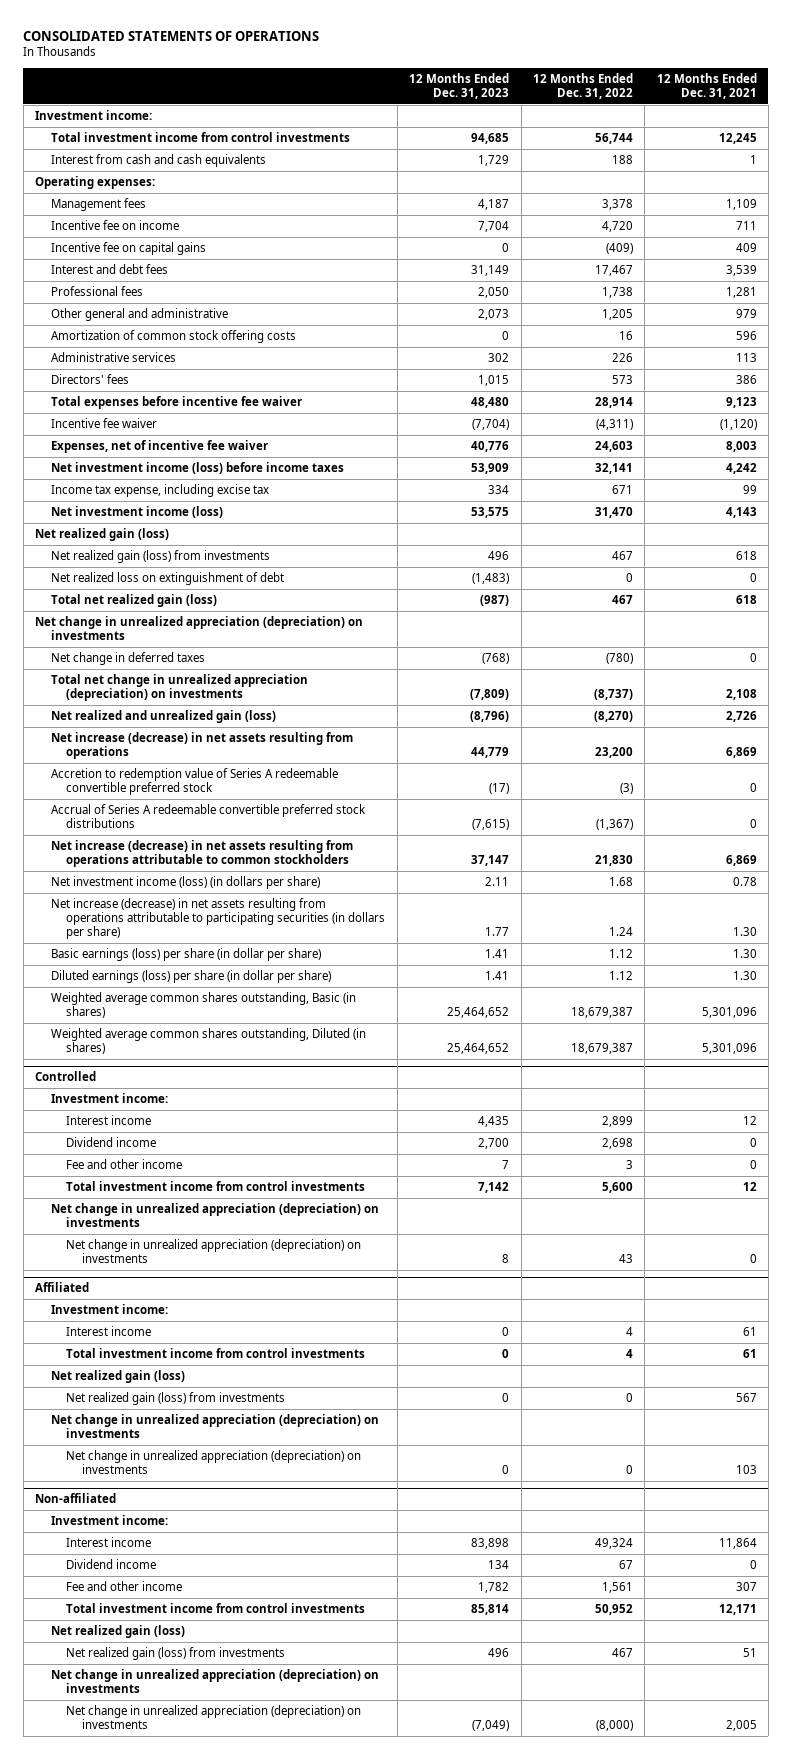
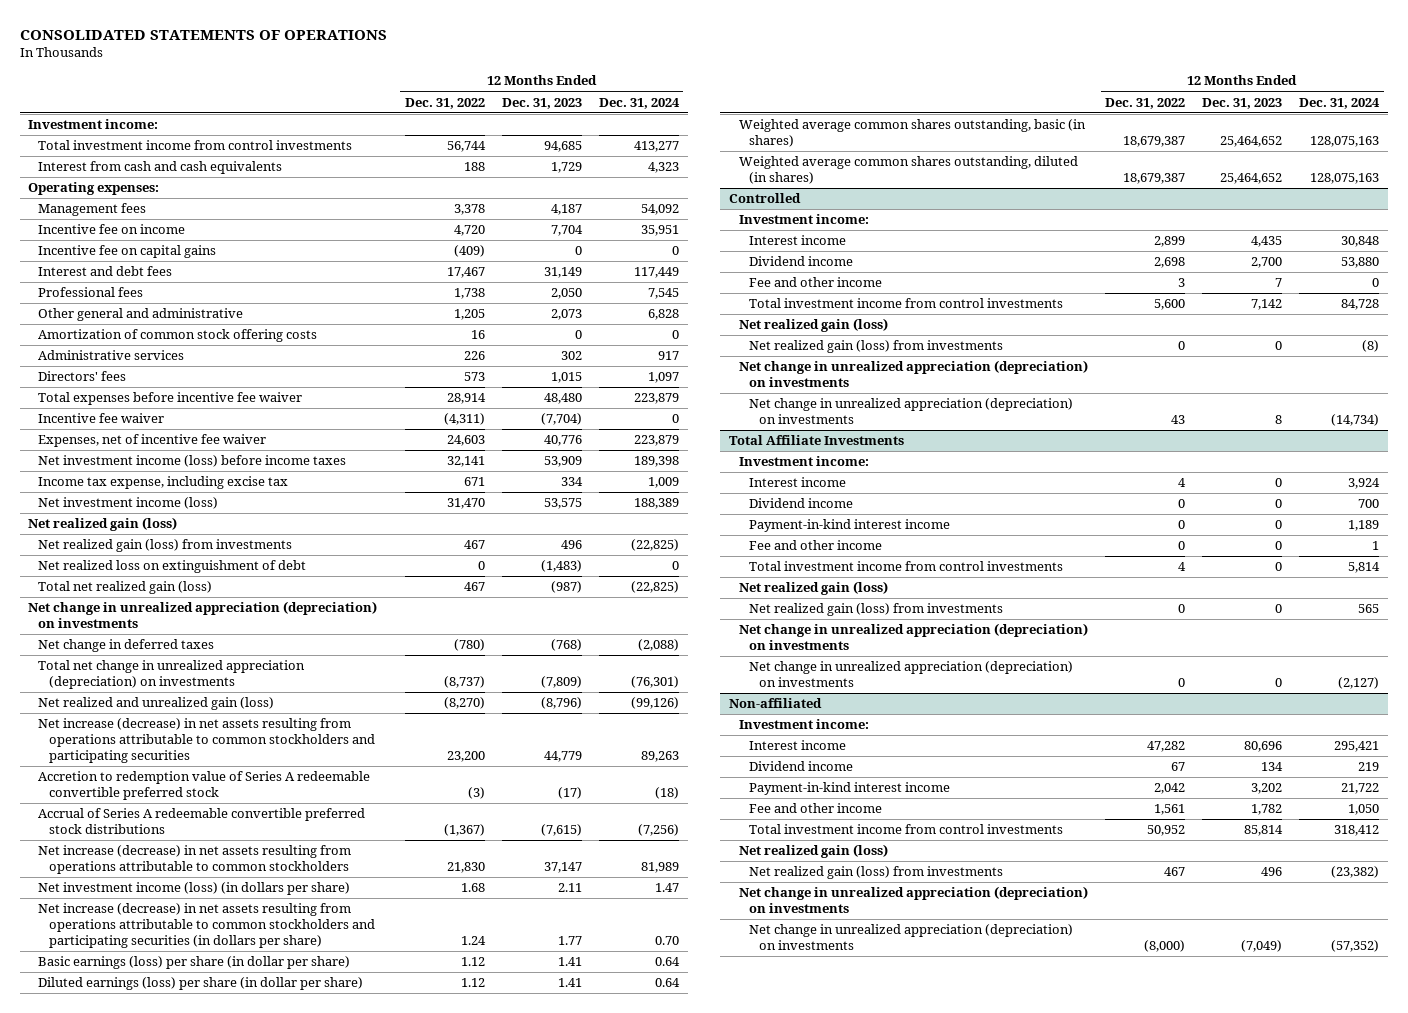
- | 12 Months Ended Dec. 31, 2023 | 12 Months Ended Dec. 31, 2022 | 12 Months Ended Dec. 31, 2021
+ | 12 Months Ended Dec. 31, 2022 | 12 Months Ended Dec. 31, 2023 | 12 Months Ended Dec. 31, 2024
- Net increase (decrease) in net assets resulting from operations | 44,779 | 23,200 | 6,869
+ Net increase (decrease) in net assets resulting from operations attributable to common stockholders and participating securities | 23,200 | 44,779 | 89,263
- Net increase (decrease) in net assets resulting from operations attributable to participating securities (in dollars per share) | 1.77 | 1.24 | 1.30
+ Net increase (decrease) in net assets resulting from operations attributable to common stockholders and participating securities (in dollars per share) | 1.24 | 1.77 | 0.70
- Weighted average common shares outstanding, Basic (in shares) | 25,464,652 | 18,679,387 | 5,301,096
- Weighted average common shares outstanding, Diluted (in shares) | 25,464,652 | 18,679,387 | 5,301,096
+ Weighted average common shares outstanding, basic (in shares) | 18,679,387 | 25,464,652 | 128,075,163
+ Weighted average common shares outstanding, diluted (in shares) | 18,679,387 | 25,464,652 | 128,075,163
@ Controlled
+ Net realized gain (loss)
+ Net realized gain (loss) from investments | 0 | 0 | (8)
- Affiliated
+ Total Affiliate Investments
+ Dividend income | 0 | 0 | 700
+ Payment-in-kind interest income | 0 | 0 | 1,189
+ Fee and other income | 0 | 0 | 1
@ Non-affiliated
- Interest income | 83,898 | 49,324 | 11,864
+ Interest income | 47,282 | 80,696 | 295,421
+ Payment-in-kind interest income | 2,042 | 3,202 | 21,722

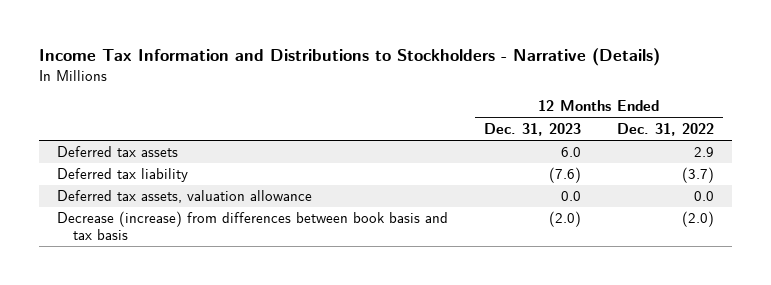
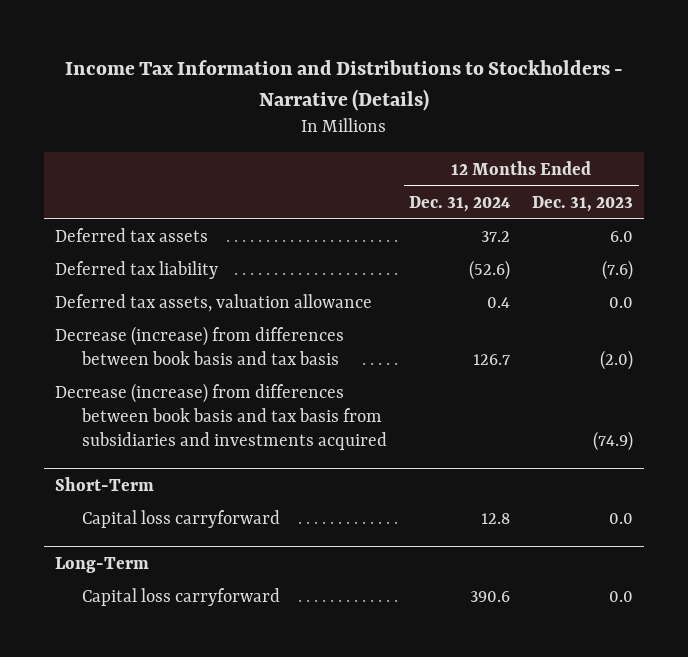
- | 12 Months Ended Dec. 31, 2023 | 12 Months Ended Dec. 31, 2022
+ | 12 Months Ended Dec. 31, 2024 | 12 Months Ended Dec. 31, 2023
+ Decrease (increase) from differences between book basis and tax basis from subsidiaries and investments acquired | | (74.9)
+ Short-Term
+ Capital loss carryforward | 12.8 | 0.0
+ Long-Term
+ Capital loss carryforward | 390.6 | 0.0

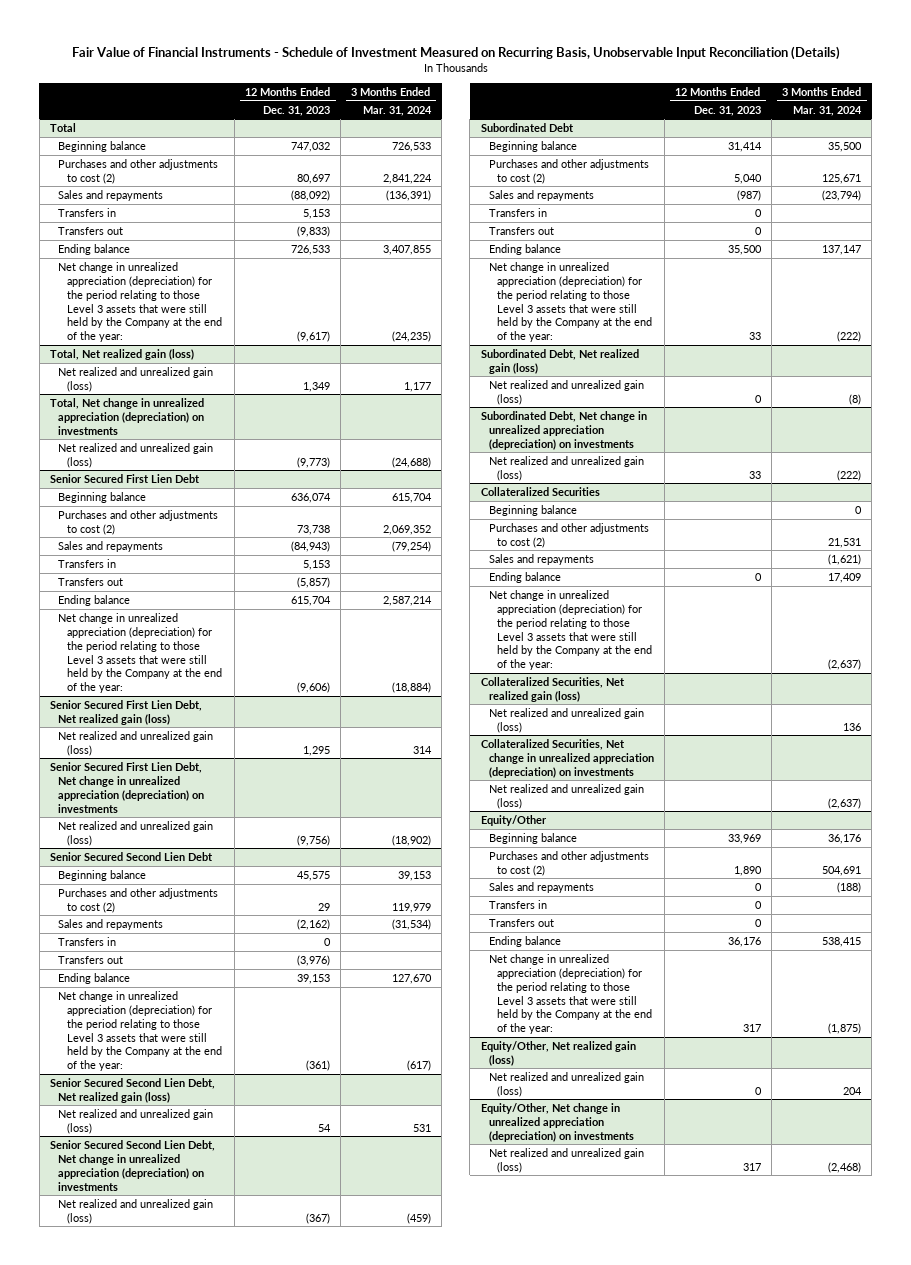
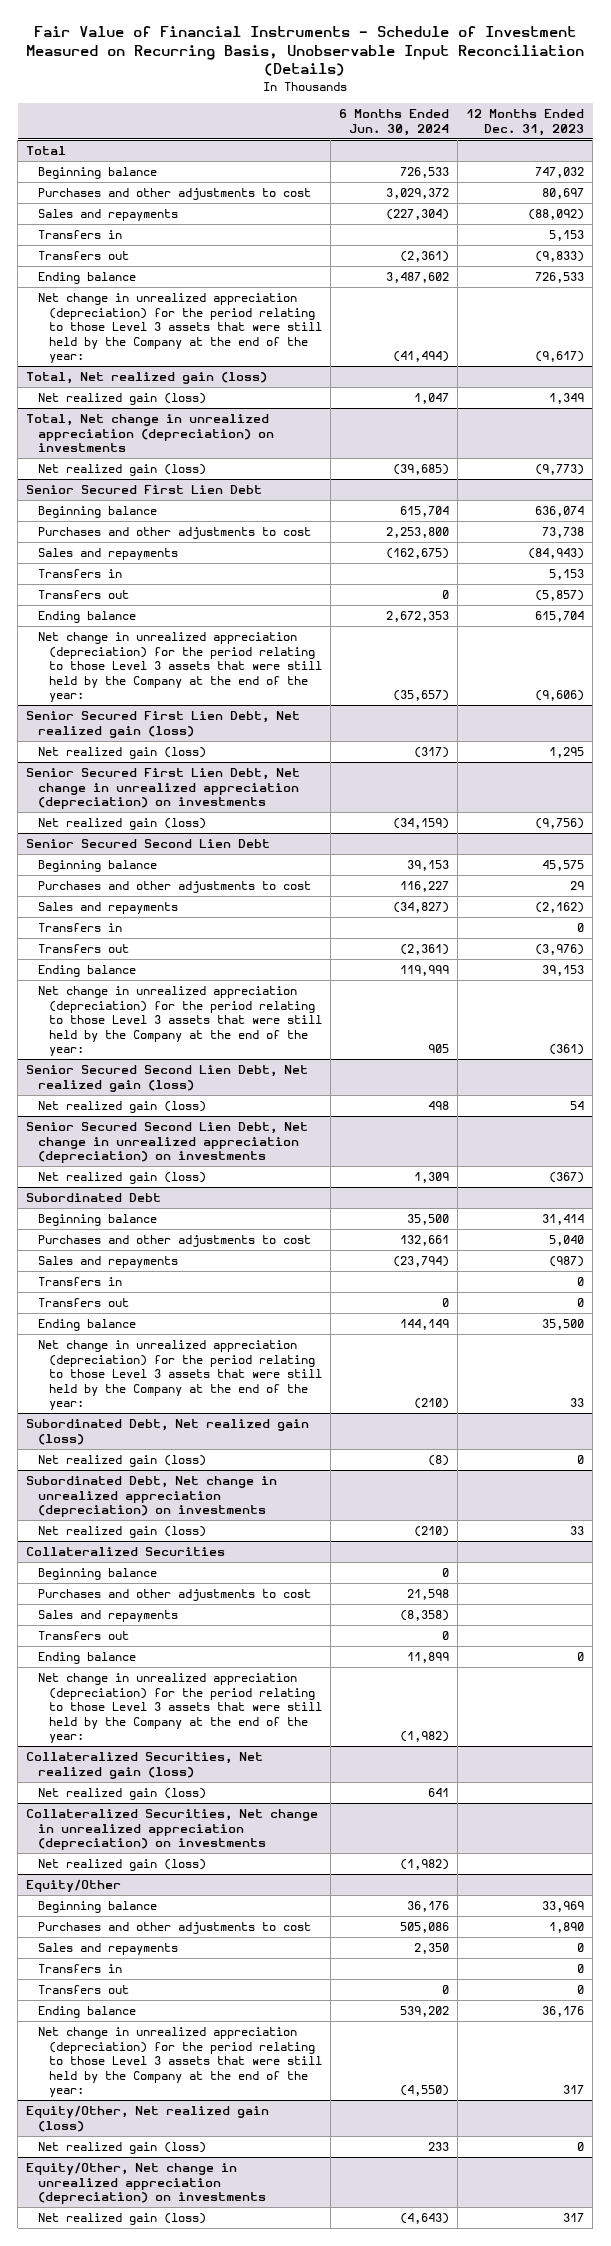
- | 12 Months Ended Dec. 31, 2023 | 3 Months Ended Mar. 31, 2024
+ | 6 Months Ended Jun. 30, 2024 | 12 Months Ended Dec. 31, 2023
@ Total
- Purchases and other adjustments to cost (2) | 80,697 | 2,841,224
+ Purchases and other adjustments to cost | 3,029,372 | 80,697
@ Total, Net realized gain (loss)
- Net realized and unrealized gain (loss) | 1,349 | 1,177
+ Net realized gain (loss) | 1,047 | 1,349
@ Total, Net change in unrealized appreciation (depreciation) on investments
- Net realized and unrealized gain (loss) | (9,773) | (24,688)
+ Net realized gain (loss) | (39,685) | (9,773)
@ Senior Secured First Lien Debt
- Purchases and other adjustments to cost (2) | 73,738 | 2,069,352
+ Purchases and other adjustments to cost | 2,253,800 | 73,738
@ Senior Secured First Lien Debt, Net realized gain (loss)
- Net realized and unrealized gain (loss) | 1,295 | 314
+ Net realized gain (loss) | (317) | 1,295
@ Senior Secured First Lien Debt, Net change in unrealized appreciation (depreciation) on investments
- Net realized and unrealized gain (loss) | (9,756) | (18,902)
+ Net realized gain (loss) | (34,159) | (9,756)
@ Senior Secured Second Lien Debt
- Purchases and other adjustments to cost (2) | 29 | 119,979
+ Purchases and other adjustments to cost | 116,227 | 29
@ Senior Secured Second Lien Debt, Net realized gain (loss)
- Net realized and unrealized gain (loss) | 54 | 531
+ Net realized gain (loss) | 498 | 54
@ Senior Secured Second Lien Debt, Net change in unrealized appreciation (depreciation) on investments
- Net realized and unrealized gain (loss) | (367) | (459)
+ Net realized gain (loss) | 1,309 | (367)
@ Subordinated Debt
- Purchases and other adjustments to cost (2) | 5,040 | 125,671
+ Purchases and other adjustments to cost | 132,661 | 5,040
@ Subordinated Debt, Net realized gain (loss)
- Net realized and unrealized gain (loss) | 0 | (8)
+ Net realized gain (loss) | (8) | 0
@ Subordinated Debt, Net change in unrealized appreciation (depreciation) on investments
- Net realized and unrealized gain (loss) | 33 | (222)
+ Net realized gain (loss) | (210) | 33
@ Collateralized Securities
- Purchases and other adjustments to cost (2) | | 21,531
+ Purchases and other adjustments to cost | 21,598 |
+ Transfers out | 0 |
@ Collateralized Securities, Net realized gain (loss)
- Net realized and unrealized gain (loss) | | 136
+ Net realized gain (loss) | 641 |
@ Collateralized Securities, Net change in unrealized appreciation (depreciation) on investments
- Net realized and unrealized gain (loss) | | (2,637)
+ Net realized gain (loss) | (1,982) |
@ Equity/Other
- Purchases and other adjustments to cost (2) | 1,890 | 504,691
+ Purchases and other adjustments to cost | 505,086 | 1,890
@ Equity/Other, Net realized gain (loss)
- Net realized and unrealized gain (loss) | 0 | 204
+ Net realized gain (loss) | 233 | 0
@ Equity/Other, Net change in unrealized appreciation (depreciation) on investments
- Net realized and unrealized gain (loss) | 317 | (2,468)
+ Net realized gain (loss) | (4,643) | 317

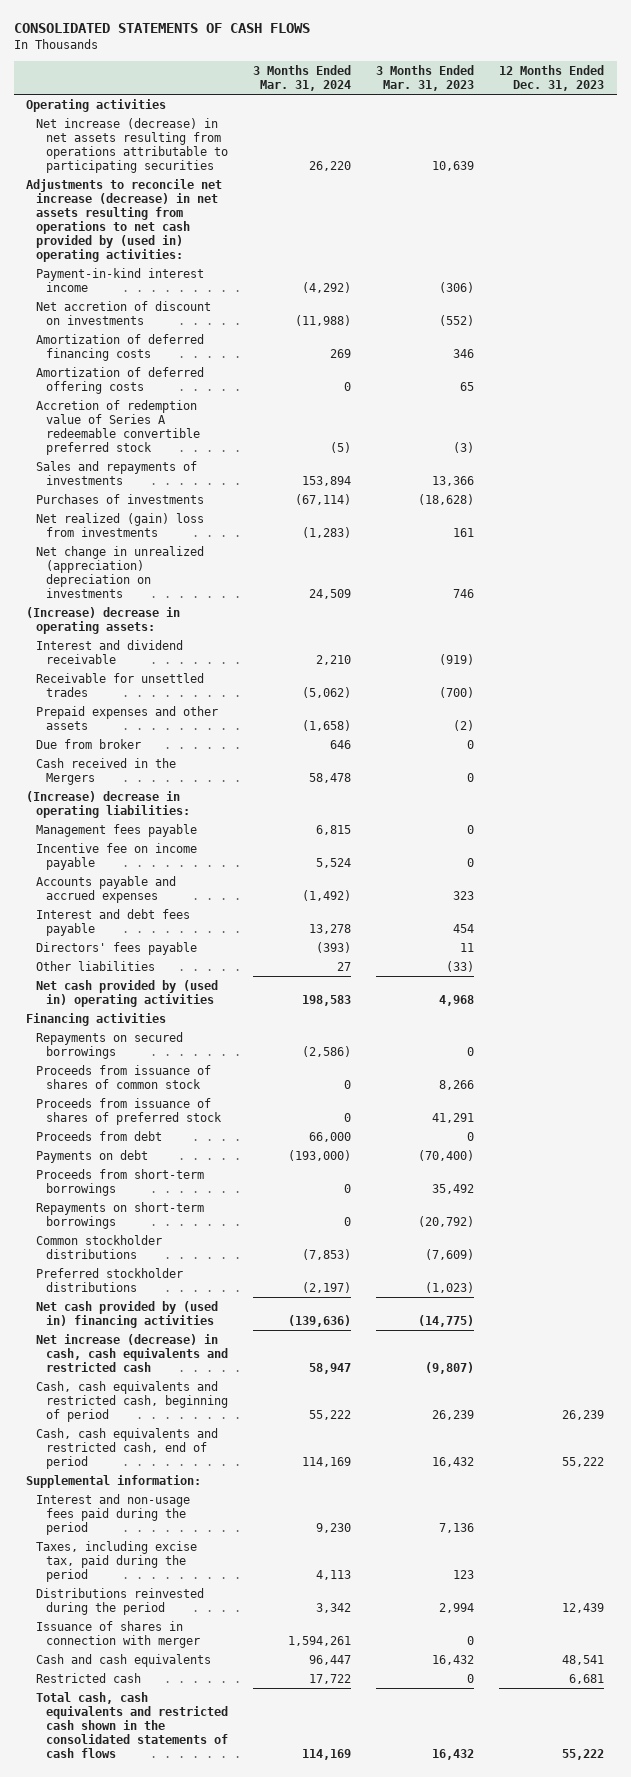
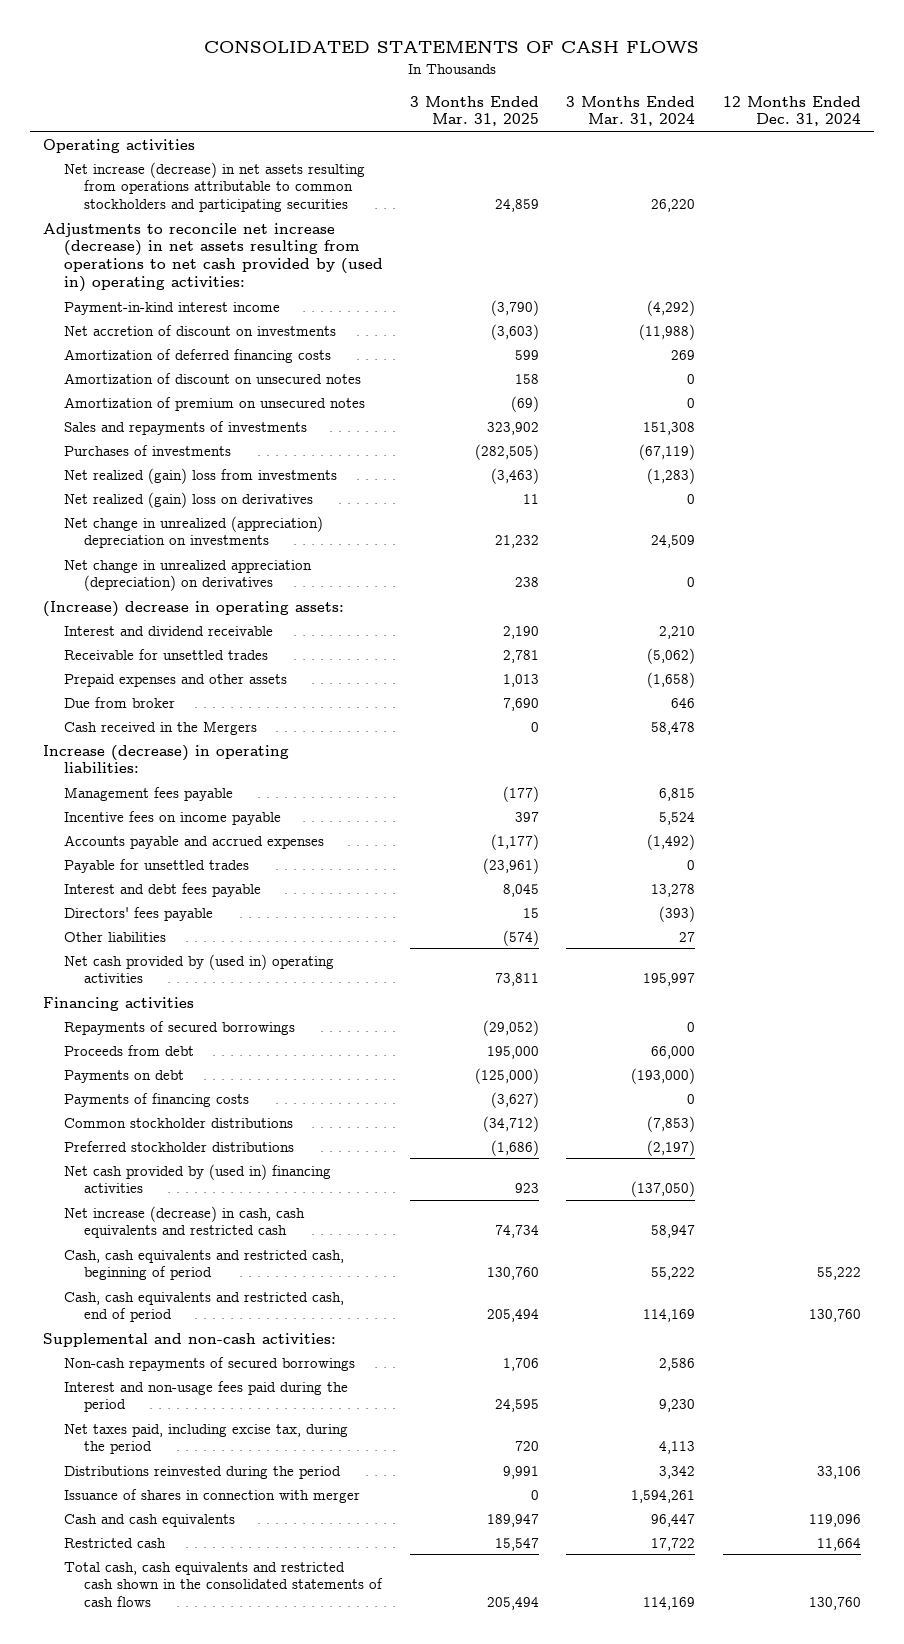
- | 3 Months Ended Mar. 31, 2024 | 3 Months Ended Mar. 31, 2023 | 12 Months Ended Dec. 31, 2023
+ | 3 Months Ended Mar. 31, 2025 | 3 Months Ended Mar. 31, 2024 | 12 Months Ended Dec. 31, 2024
- Net increase (decrease) in net assets resulting from operations attributable to participating securities | 26,220 | 10,639 |
+ Net increase (decrease) in net assets resulting from operations attributable to common stockholders and participating securities | 24,859 | 26,220 |
- Amortization of deferred offering costs | 0 | 65 |
- Accretion of redemption value of Series A redeemable convertible preferred stock | (5) | (3) |
- Sales and repayments of investments | 153,894 | 13,366 |
- Purchases of investments | (67,114) | (18,628) |
+ Amortization of discount on unsecured notes | 158 | 0 |
+ Amortization of premium on unsecured notes | (69) | 0 |
+ Sales and repayments of investments | 323,902 | 151,308 |
+ Purchases of investments | (282,505) | (67,119) |
+ Net realized (gain) loss on derivatives | 11 | 0 |
+ Net change in unrealized appreciation (depreciation) on derivatives | 238 | 0 |
- (Increase) decrease in operating liabilities:
+ Increase (decrease) in operating liabilities:
- Incentive fee on income payable | 5,524 | 0 |
+ Incentive fees on income payable | 397 | 5,524 |
+ Payable for unsettled trades | (23,961) | 0 |
- Net cash provided by (used in) operating activities | 198,583 | 4,968 |
+ Net cash provided by (used in) operating activities | 73,811 | 195,997 |
- Repayments on secured borrowings | (2,586) | 0 |
- Proceeds from issuance of shares of common stock | 0 | 8,266 |
- Proceeds from issuance of shares of preferred stock | 0 | 41,291 |
+ Repayments of secured borrowings | (29,052) | 0 |
- Proceeds from short-term borrowings | 0 | 35,492 |
- Repayments on short-term borrowings | 0 | (20,792) |
+ Payments of financing costs | (3,627) | 0 |
- Net cash provided by (used in) financing activities | (139,636) | (14,775) |
+ Net cash provided by (used in) financing activities | 923 | (137,050) |
- Supplemental information:
+ Supplemental and non-cash activities:
+ Non-cash repayments of secured borrowings | 1,706 | 2,586 |
- Taxes, including excise tax, paid during the period | 4,113 | 123 |
+ Net taxes paid, including excise tax, during the period | 720 | 4,113 |

